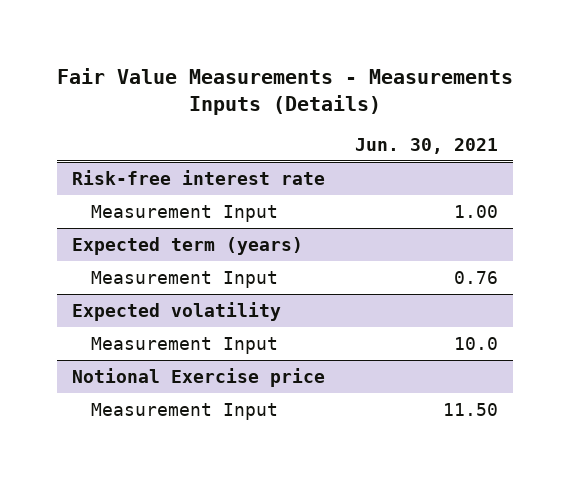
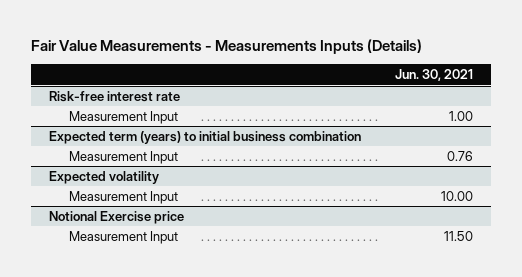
- Expected term (years)
+ Expected term (years) to initial business combination
@ Expected volatility
- Measurement Input | 10.0
+ Measurement Input | 10.00

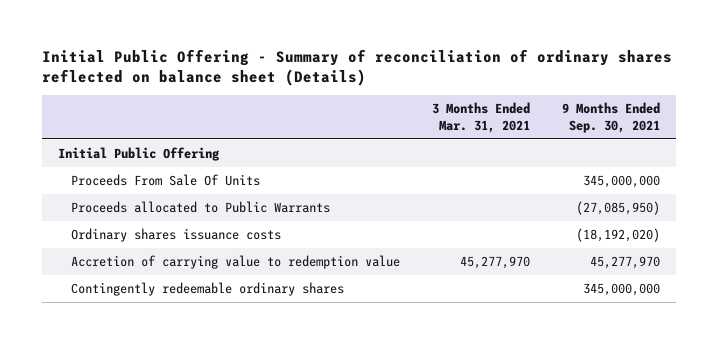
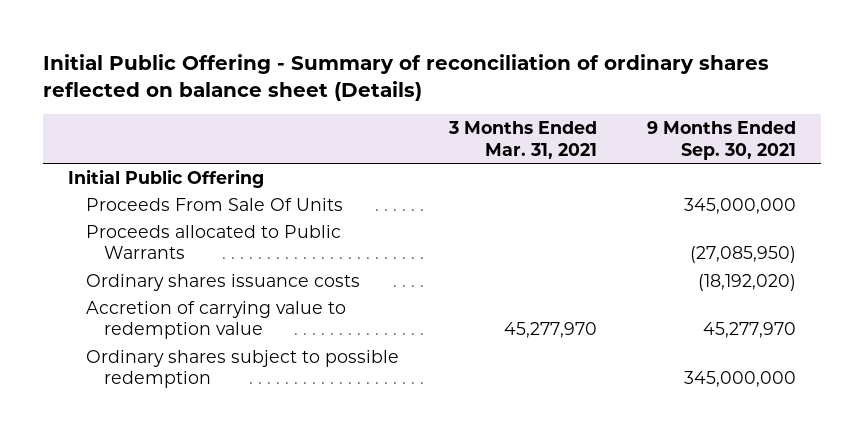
- Contingently redeemable ordinary shares | | 345,000,000
+ Ordinary shares subject to possible redemption | | 345,000,000

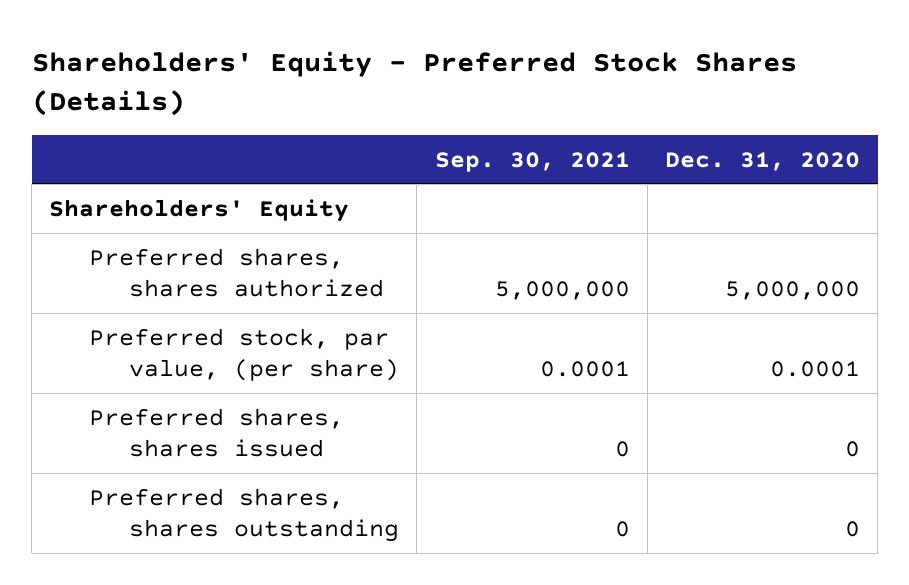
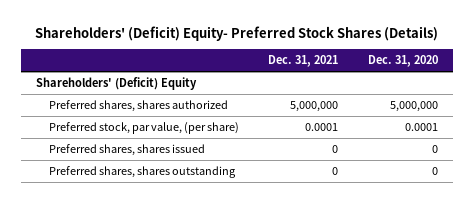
- Shareholders' Equity - Preferred Stock Shares (Details)
+ Shareholders' (Deficit) Equity- Preferred Stock Shares (Details)
- | Sep. 30, 2021 | Dec. 31, 2020
+ | Dec. 31, 2021 | Dec. 31, 2020
- Shareholders' Equity
+ Shareholders' (Deficit) Equity

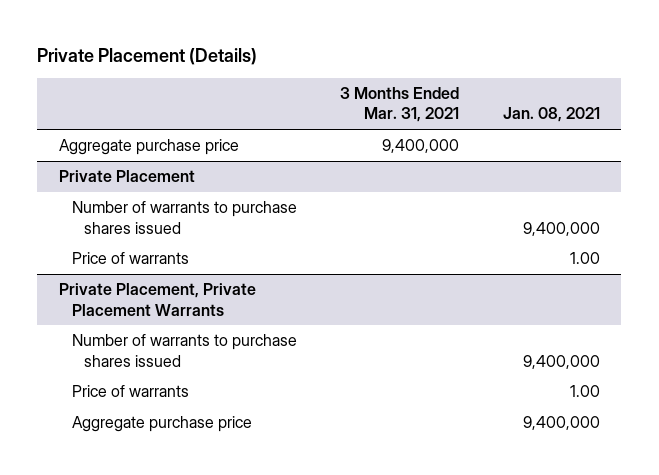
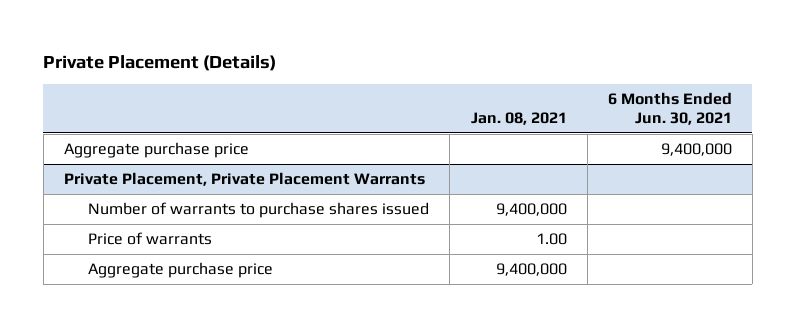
- | 3 Months Ended Mar. 31, 2021 | Jan. 08, 2021
+ | Jan. 08, 2021 | 6 Months Ended Jun. 30, 2021
- Private Placement
- Number of warrants to purchase shares issued | | 9,400,000
- Price of warrants | | 1.00

